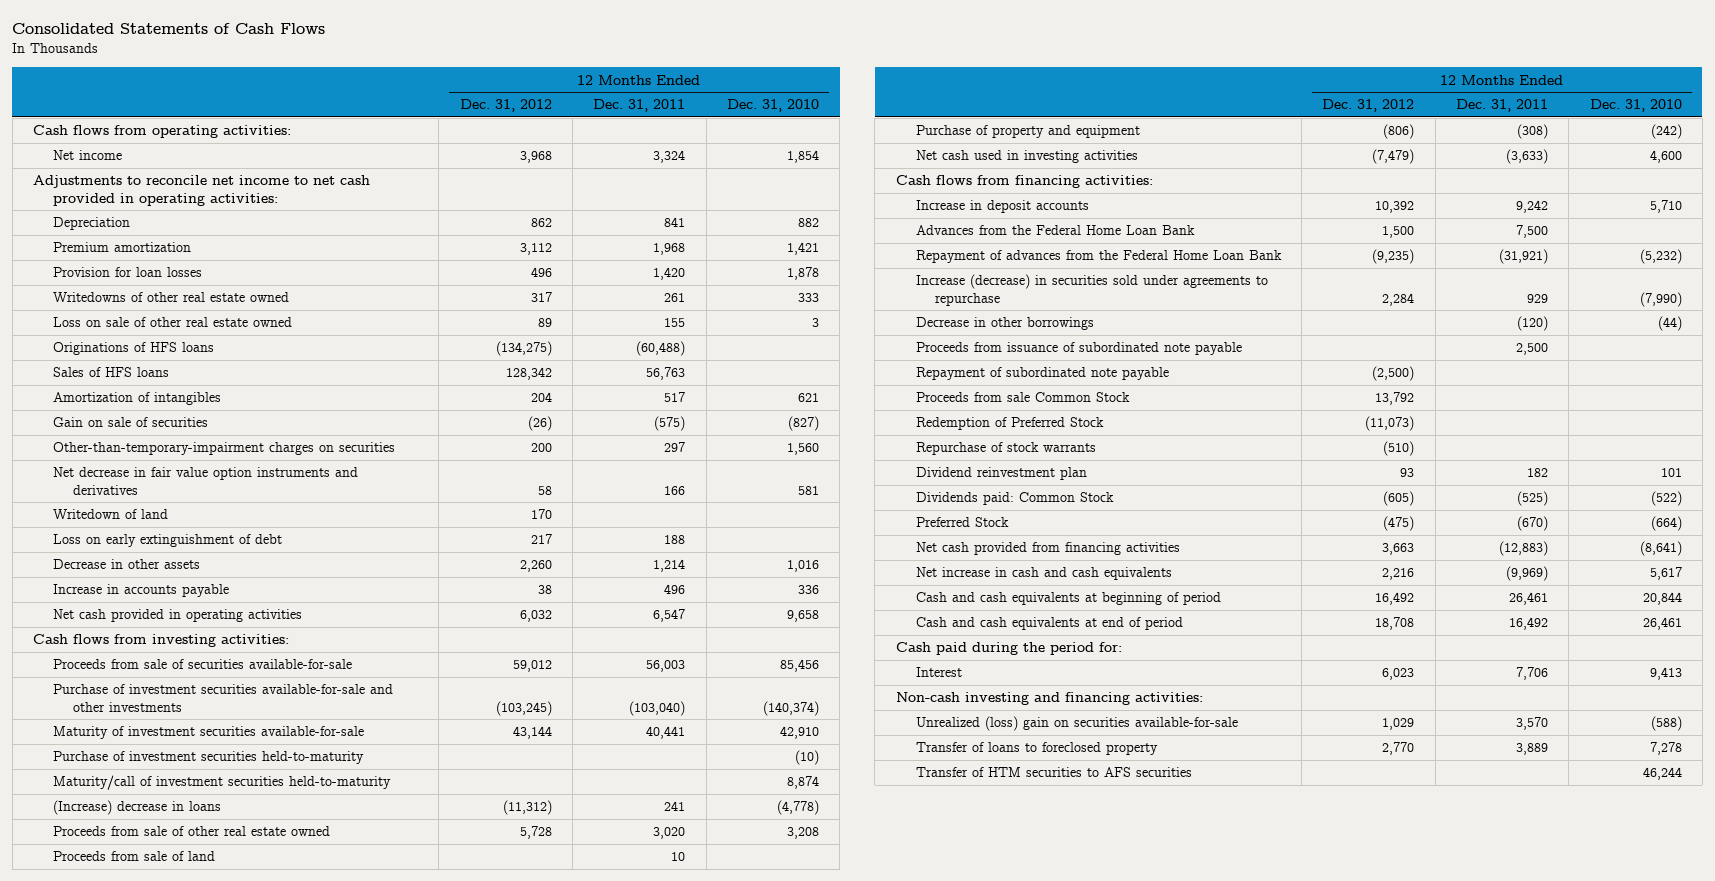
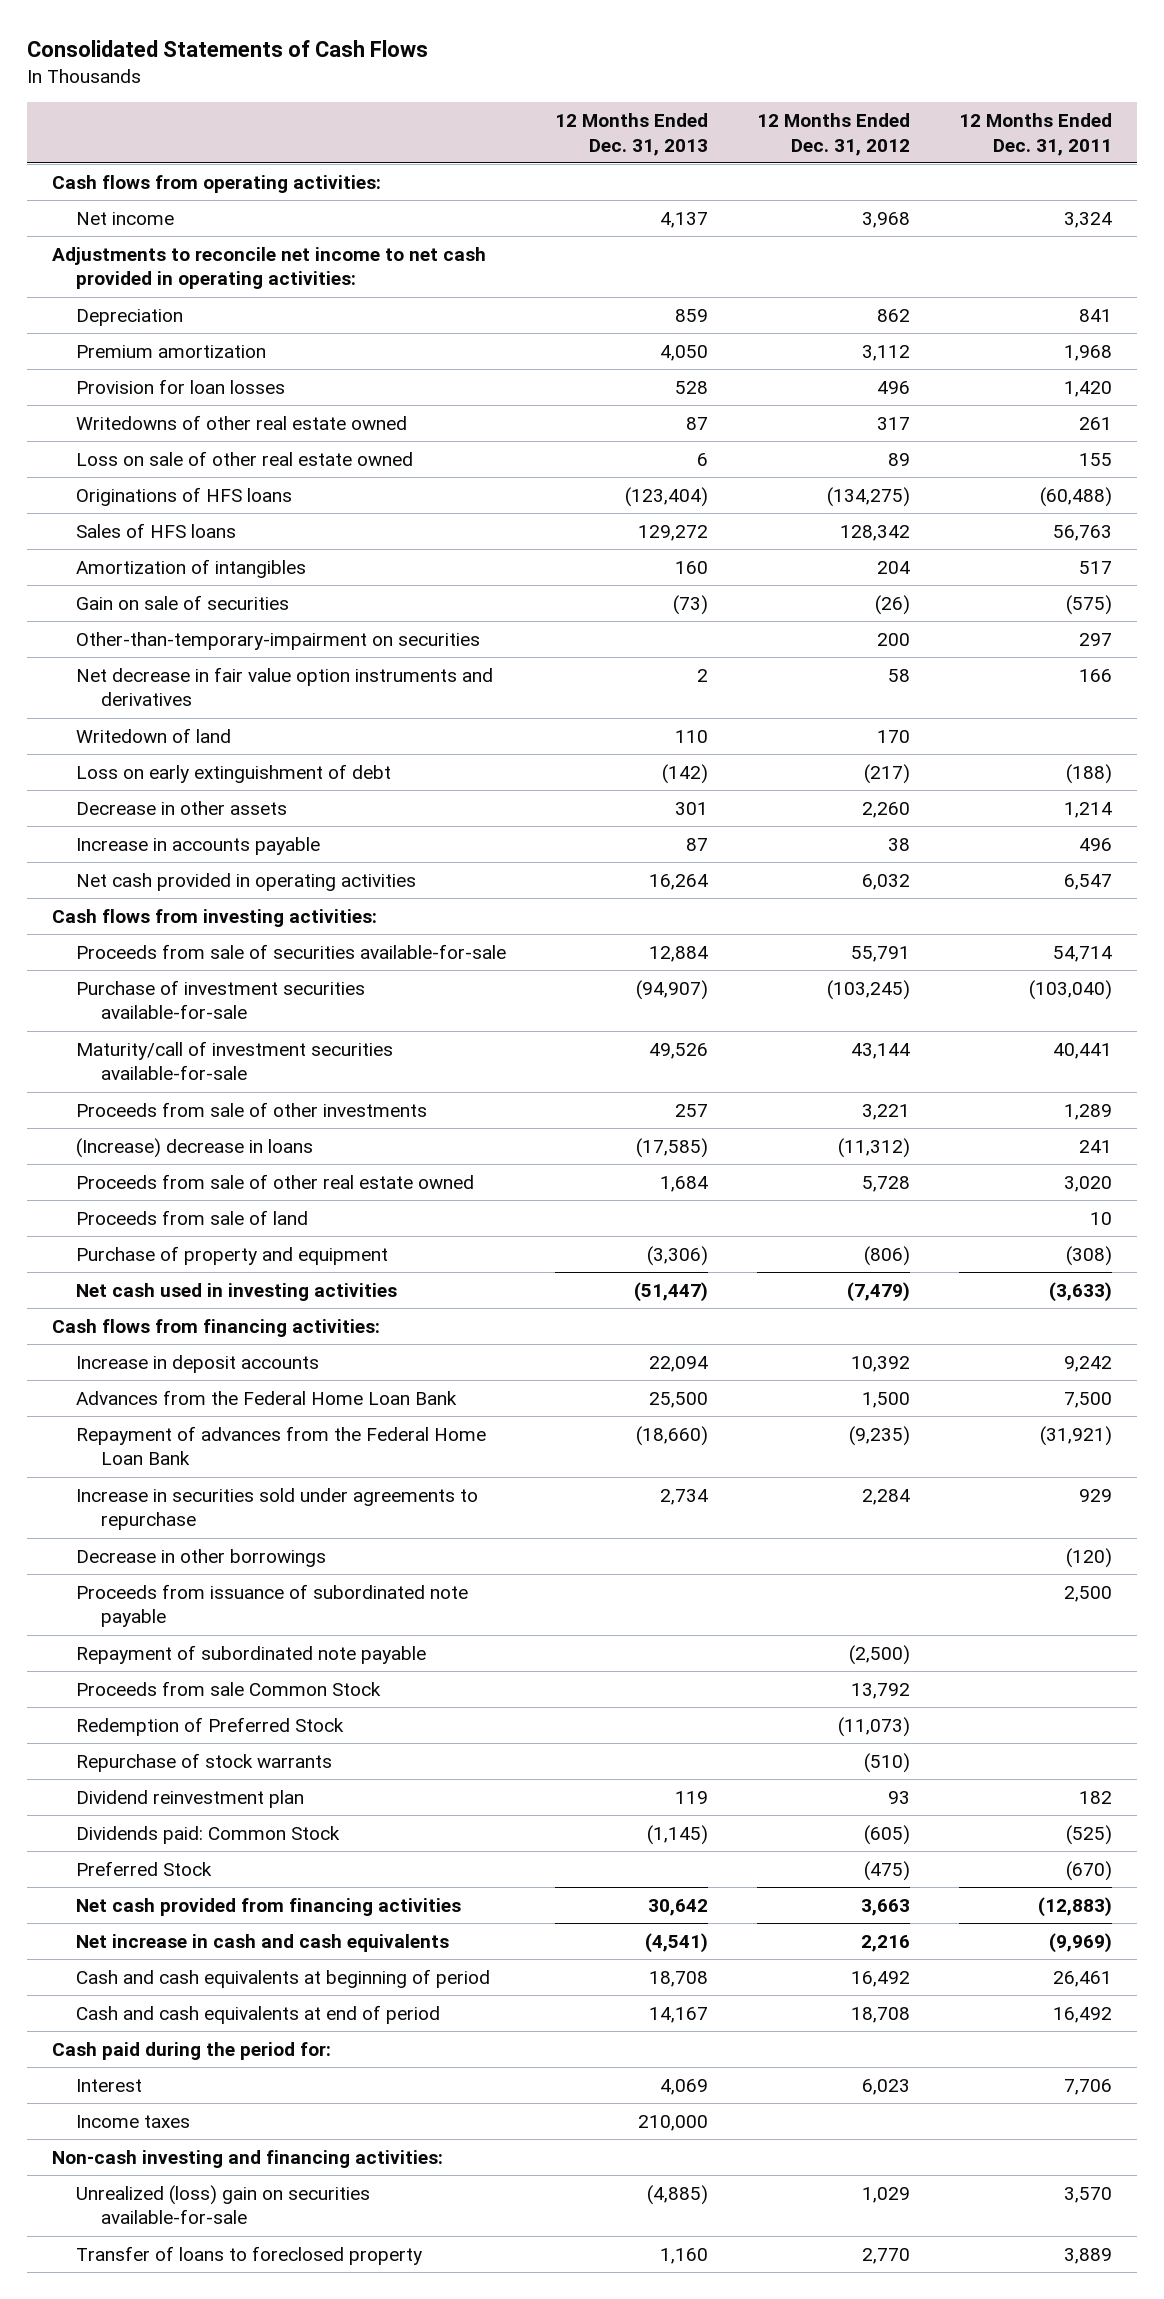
- | 12 Months Ended Dec. 31, 2012 | 12 Months Ended Dec. 31, 2011 | 12 Months Ended Dec. 31, 2010
+ | 12 Months Ended Dec. 31, 2013 | 12 Months Ended Dec. 31, 2012 | 12 Months Ended Dec. 31, 2011
- Other-than-temporary-impairment charges on securities | 200 | 297 | 1,560
+ Other-than-temporary-impairment on securities | | 200 | 297
- Loss on early extinguishment of debt | 217 | 188 |
+ Loss on early extinguishment of debt | (142) | (217) | (188)
- Proceeds from sale of securities available-for-sale | 59,012 | 56,003 | 85,456
- Purchase of investment securities available-for-sale and other investments | (103,245) | (103,040) | (140,374)
- Maturity of investment securities available-for-sale | 43,144 | 40,441 | 42,910
- Purchase of investment securities held-to-maturity | | | (10)
- Maturity/call of investment securities held-to-maturity | | | 8,874
+ Proceeds from sale of securities available-for-sale | 12,884 | 55,791 | 54,714
+ Purchase of investment securities available-for-sale | (94,907) | (103,245) | (103,040)
+ Maturity/call of investment securities available-for-sale | 49,526 | 43,144 | 40,441
+ Proceeds from sale of other investments | 257 | 3,221 | 1,289
- Increase (decrease) in securities sold under agreements to repurchase | 2,284 | 929 | (7,990)
+ Increase in securities sold under agreements to repurchase | 2,734 | 2,284 | 929
+ Income taxes | 210,000 | |
- Transfer of HTM securities to AFS securities | | | 46,244

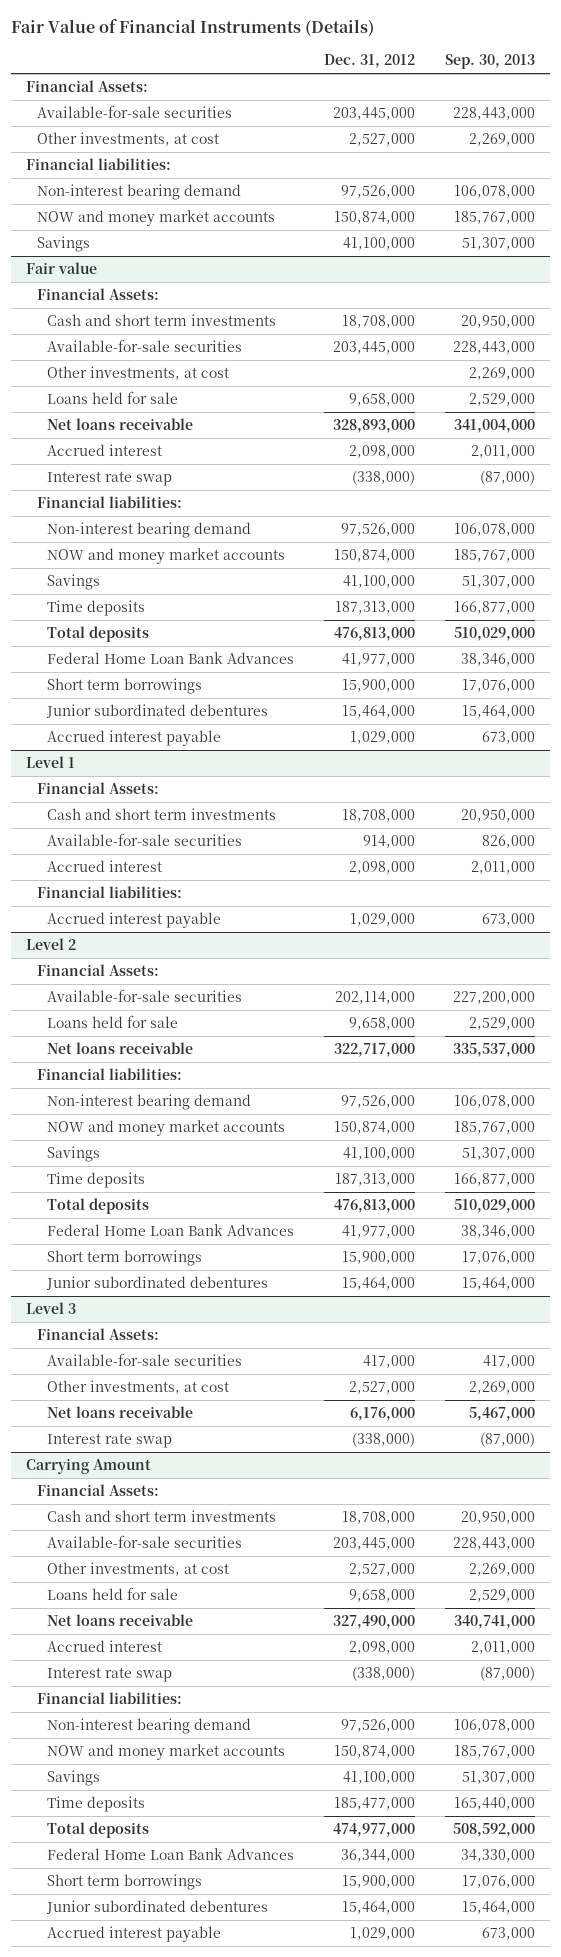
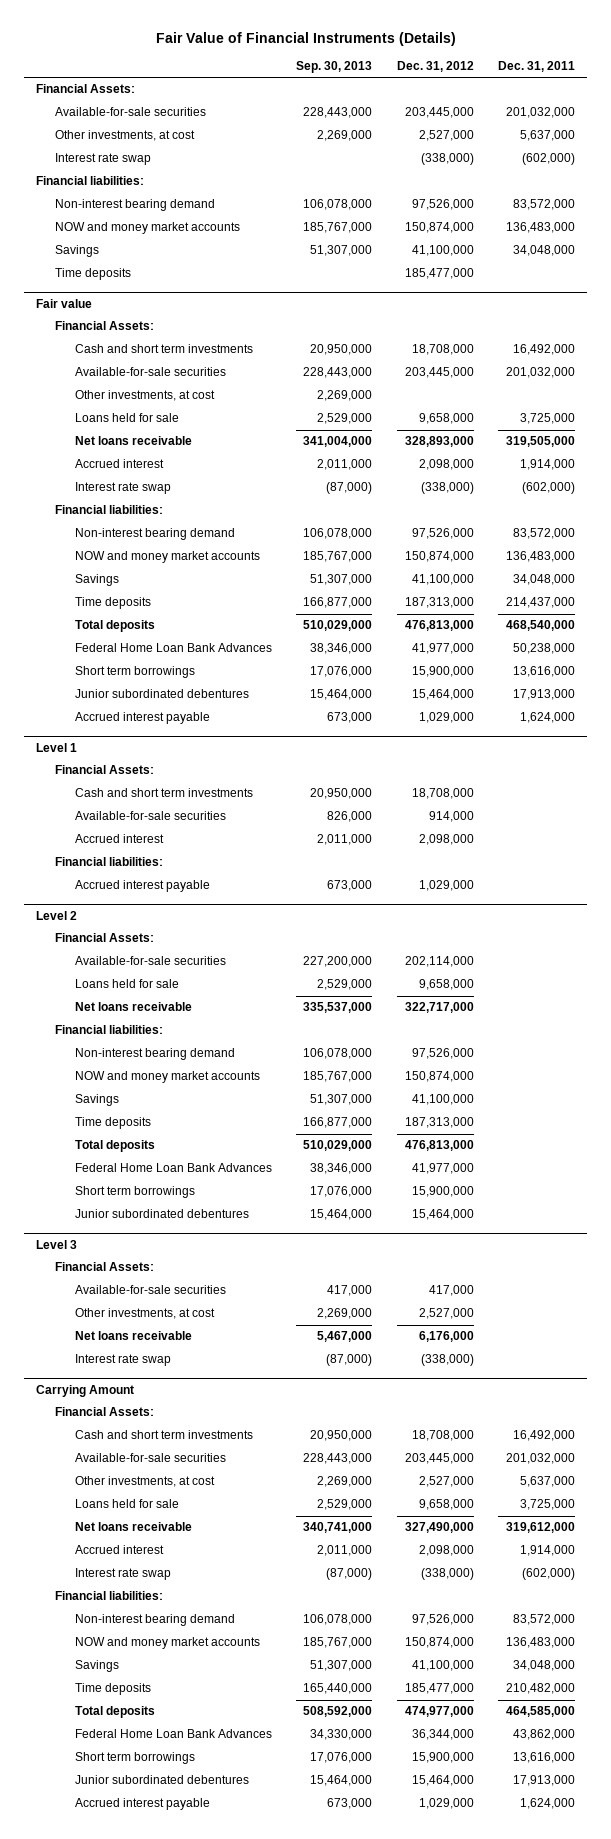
- | Dec. 31, 2012 | Sep. 30, 2013
+ | Sep. 30, 2013 | Dec. 31, 2012 | Dec. 31, 2011
+ Interest rate swap | | (338,000) | (602,000)
+ Time deposits | | 185,477,000 |

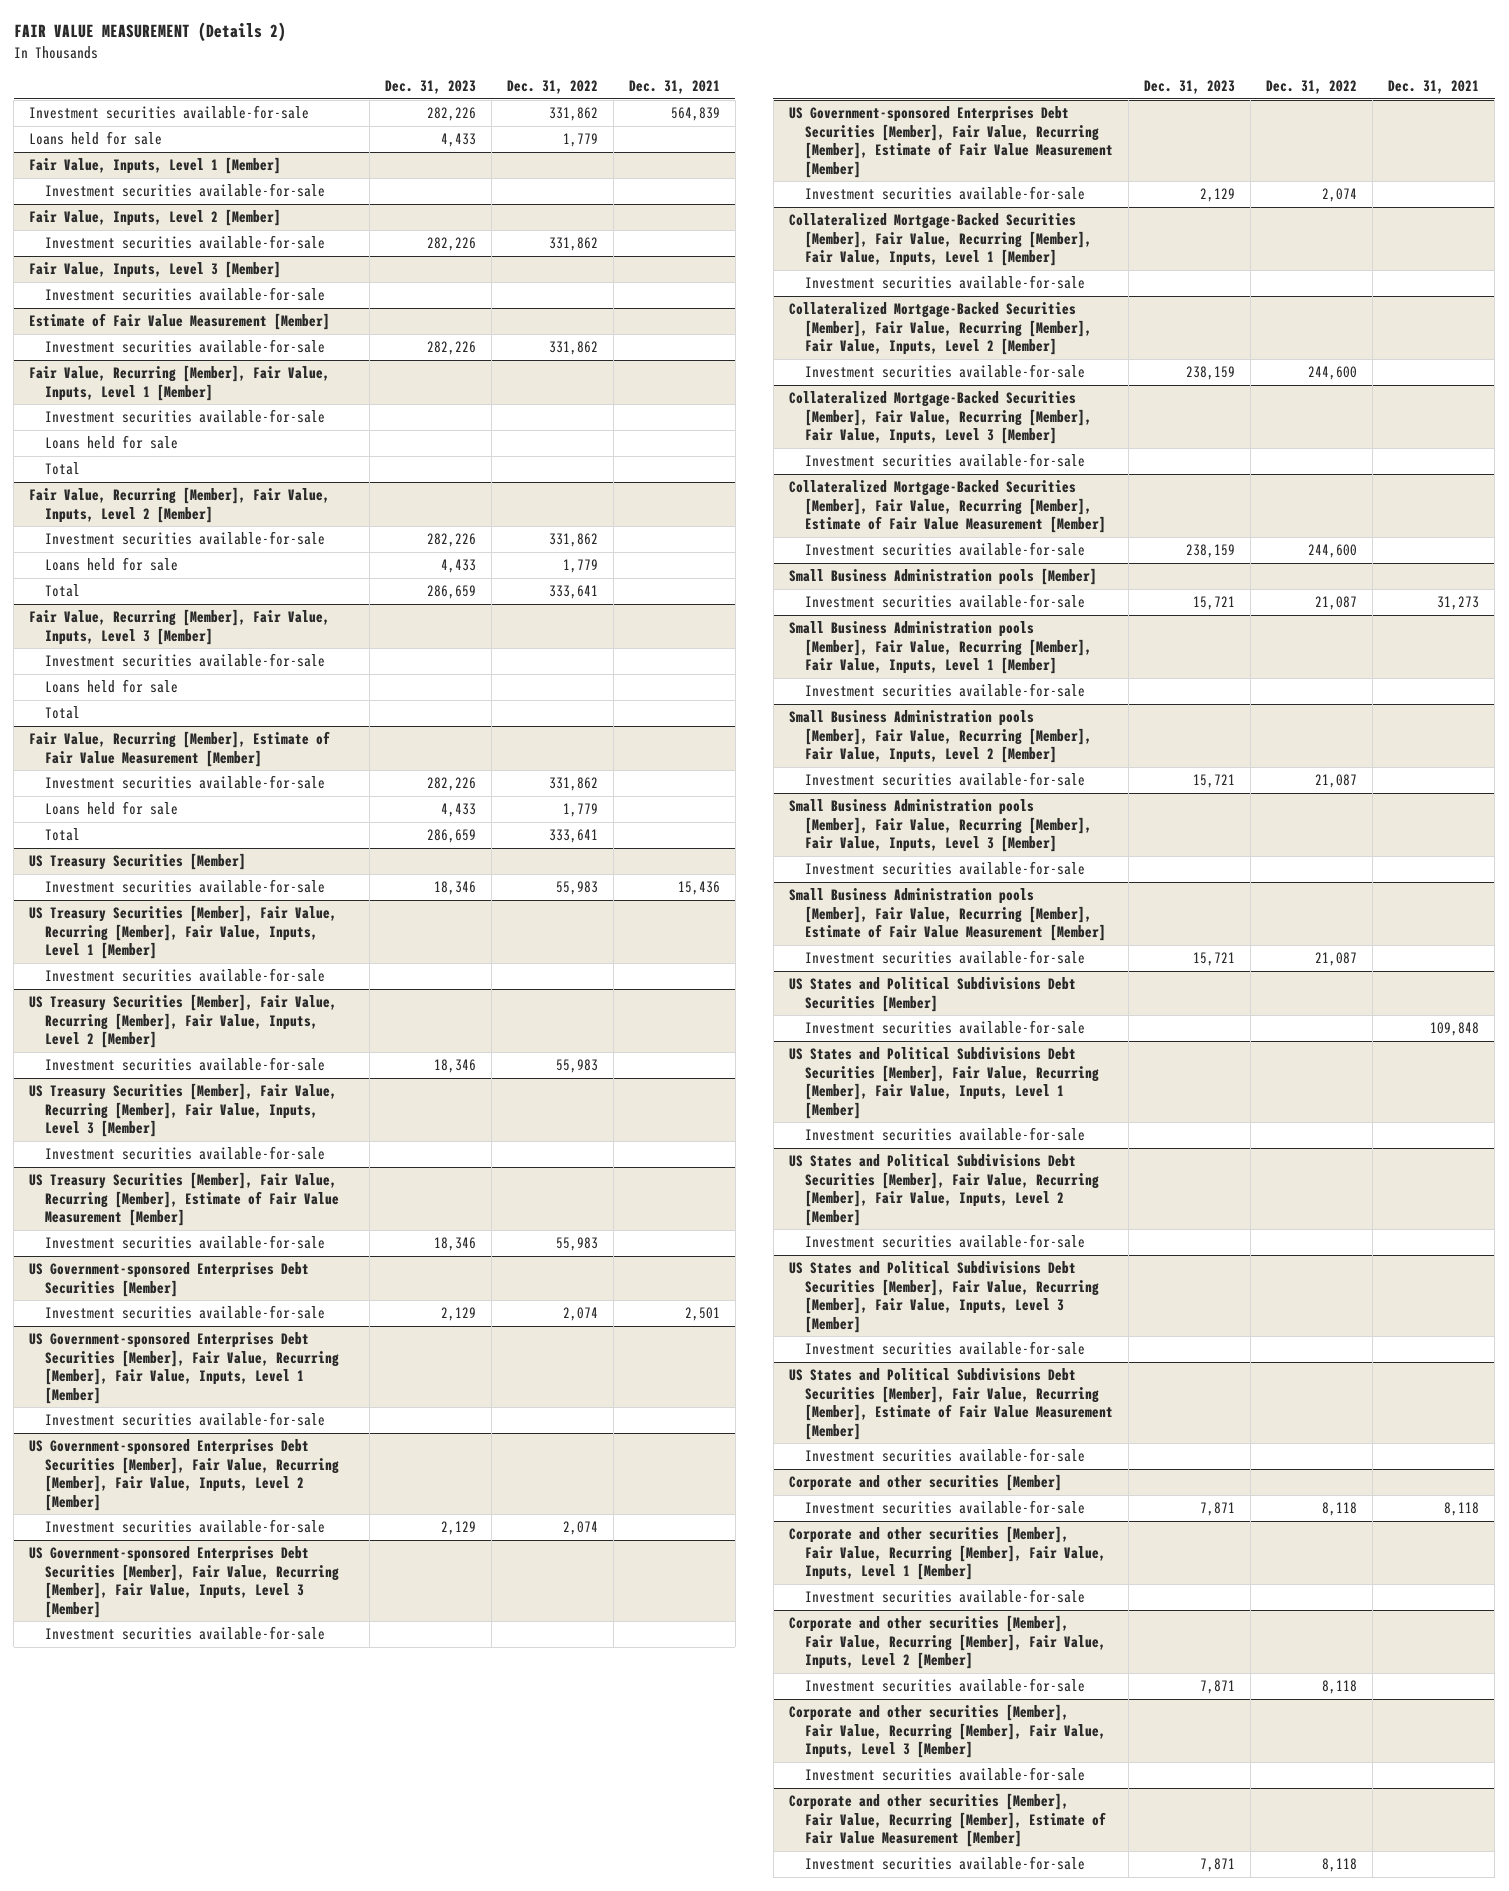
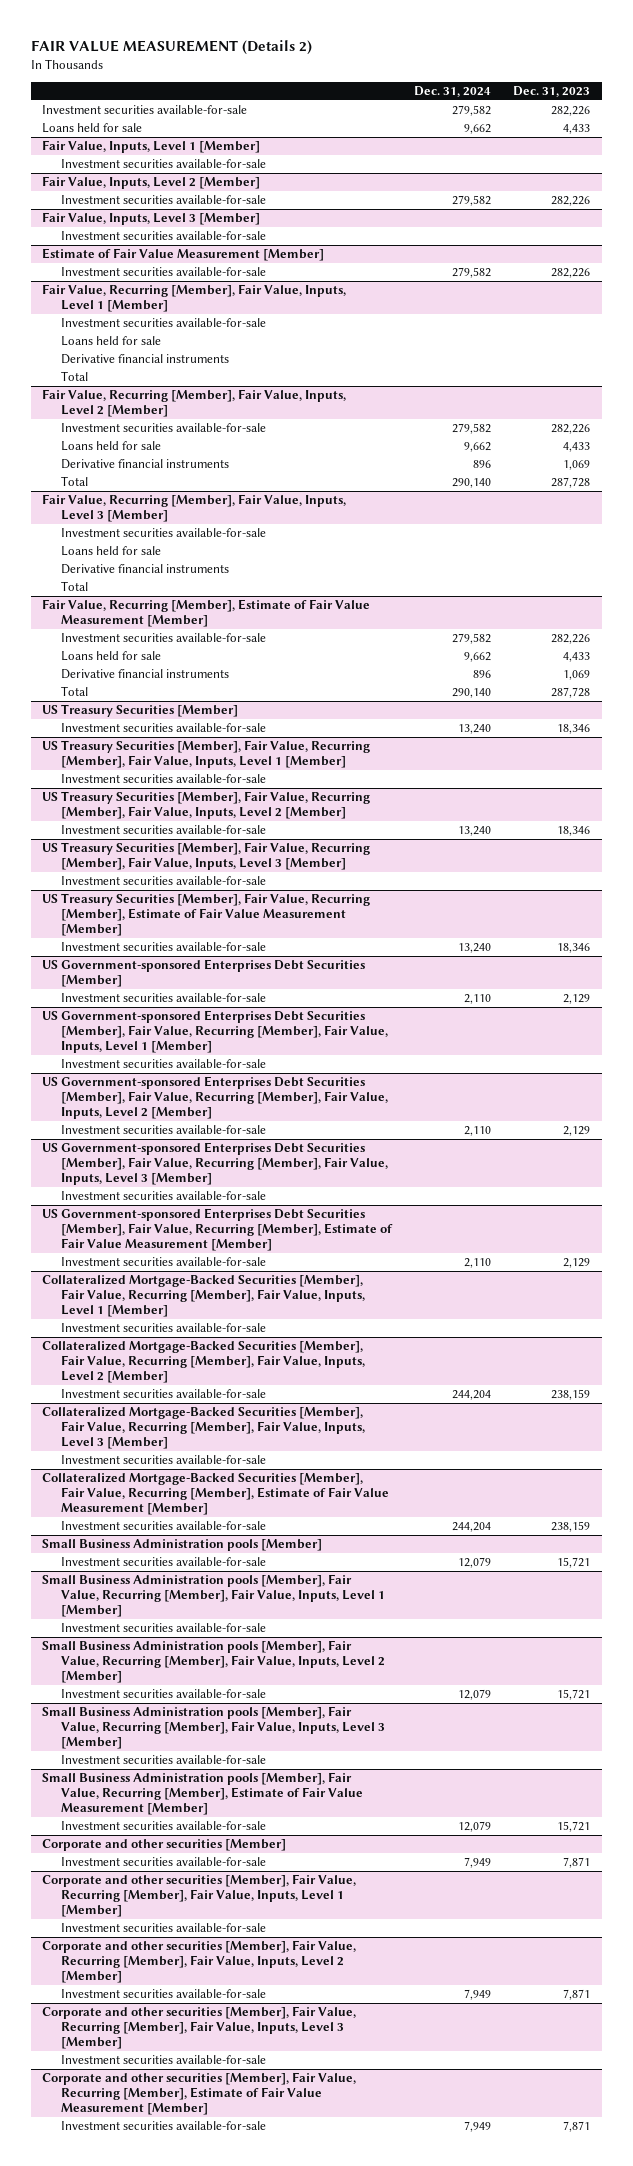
- | Dec. 31, 2023 | Dec. 31, 2022 | Dec. 31, 2021
+ | Dec. 31, 2024 | Dec. 31, 2023
@ Fair Value, Recurring [Member], Fair Value, Inputs, Level 1 [Member]
+ Derivative financial instruments
@ Fair Value, Recurring [Member], Fair Value, Inputs, Level 2 [Member]
- Total | 286,659 | 333,641 |
+ Derivative financial instruments | 896 | 1,069
+ Total | 290,140 | 287,728
@ Fair Value, Recurring [Member], Fair Value, Inputs, Level 3 [Member]
+ Derivative financial instruments
@ Fair Value, Recurring [Member], Estimate of Fair Value Measurement [Member]
- Total | 286,659 | 333,641 |
+ Derivative financial instruments | 896 | 1,069
+ Total | 290,140 | 287,728
- US States and Political Subdivisions Debt Securities [Member]
- Investment securities available-for-sale | | | 109,848
- US States and Political Subdivisions Debt Securities [Member], Fair Value, Recurring [Member], Fair Value, Inputs, Level 1 [Member]
- Investment securities available-for-sale
- US States and Political Subdivisions Debt Securities [Member], Fair Value, Recurring [Member], Fair Value, Inputs, Level 2 [Member]
- Investment securities available-for-sale
- US States and Political Subdivisions Debt Securities [Member], Fair Value, Recurring [Member], Fair Value, Inputs, Level 3 [Member]
- Investment securities available-for-sale
- US States and Political Subdivisions Debt Securities [Member], Fair Value, Recurring [Member], Estimate of Fair Value Measurement [Member]
- Investment securities available-for-sale

